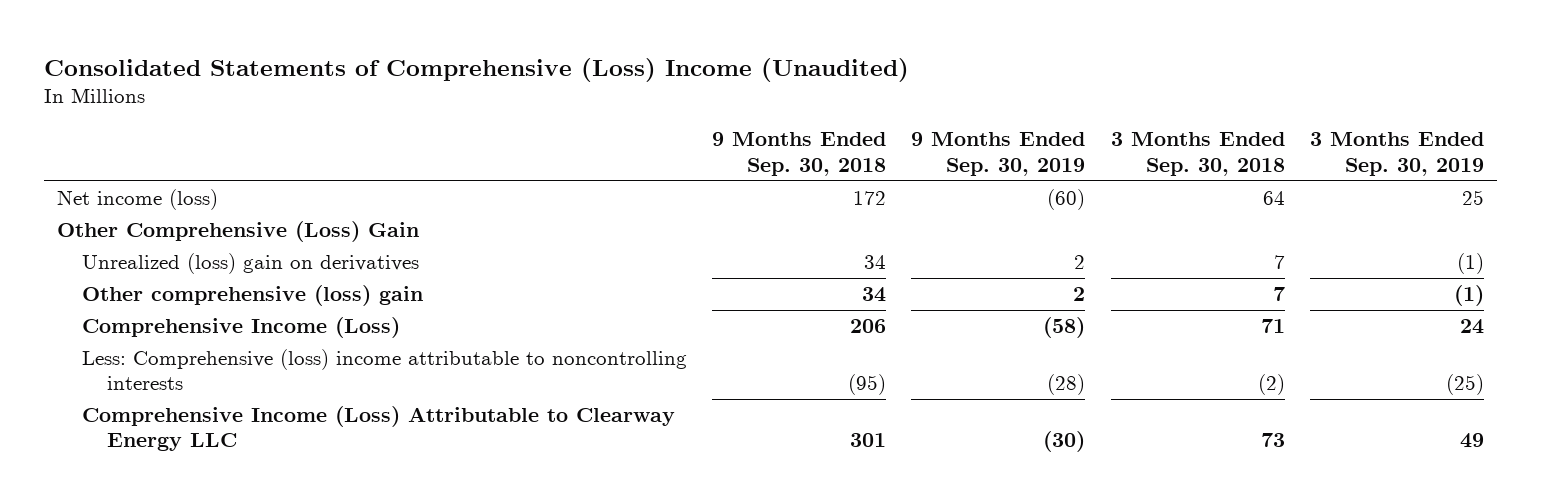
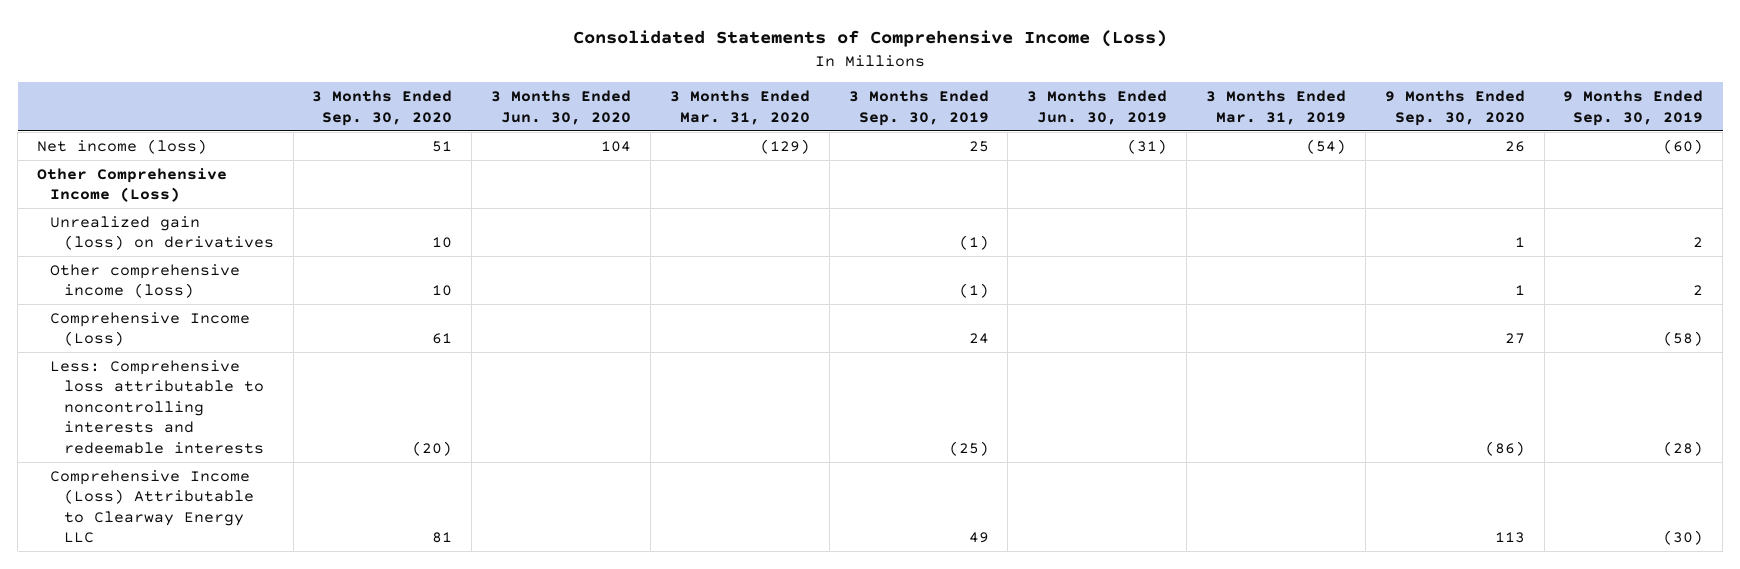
- Consolidated Statements of Comprehensive (Loss) Income (Unaudited)
+ Consolidated Statements of Comprehensive Income (Loss)
- | 9 Months Ended Sep. 30, 2018 | 9 Months Ended Sep. 30, 2019 | 3 Months Ended Sep. 30, 2018 | 3 Months Ended Sep. 30, 2019
+ | 3 Months Ended Sep. 30, 2020 | 3 Months Ended Jun. 30, 2020 | 3 Months Ended Mar. 31, 2020 | 3 Months Ended Sep. 30, 2019 | 3 Months Ended Jun. 30, 2019 | 3 Months Ended Mar. 31, 2019 | 9 Months Ended Sep. 30, 2020 | 9 Months Ended Sep. 30, 2019
- Other Comprehensive (Loss) Gain
- Unrealized (loss) gain on derivatives | 34 | 2 | 7 | (1)
- Other comprehensive (loss) gain | 34 | 2 | 7 | (1)
+ Other Comprehensive Income (Loss)
+ Unrealized gain (loss) on derivatives | 10 | | | (1) | | | 1 | 2
+ Other comprehensive income (loss) | 10 | | | (1) | | | 1 | 2
- Less: Comprehensive (loss) income attributable to noncontrolling interests | (95) | (28) | (2) | (25)
+ Less: Comprehensive loss attributable to noncontrolling interests and redeemable interests | (20) | | | (25) | | | (86) | (28)

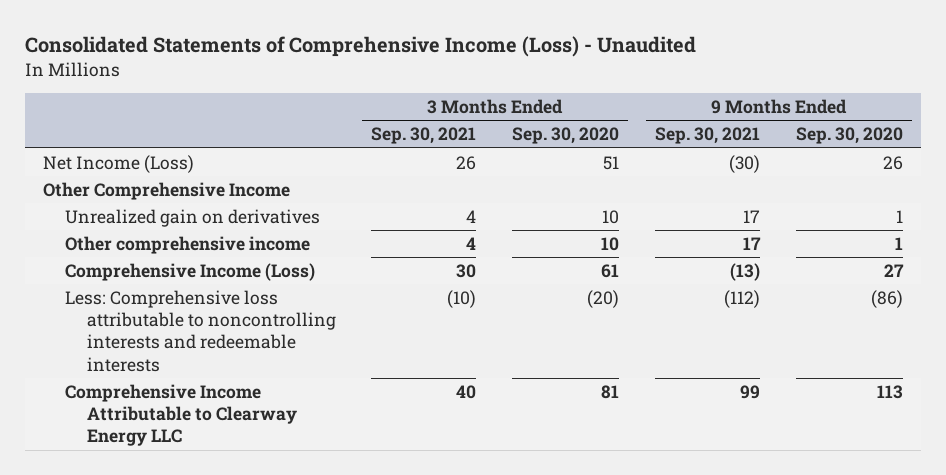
- Consolidated Statements of Comprehensive Income (Loss)
+ Consolidated Statements of Comprehensive Income (Loss) - Unaudited
- | 3 Months Ended Sep. 30, 2020 | 3 Months Ended Jun. 30, 2020 | 3 Months Ended Mar. 31, 2020 | 3 Months Ended Sep. 30, 2019 | 3 Months Ended Jun. 30, 2019 | 3 Months Ended Mar. 31, 2019 | 9 Months Ended Sep. 30, 2020 | 9 Months Ended Sep. 30, 2019
+ | 3 Months Ended Sep. 30, 2021 | 3 Months Ended Sep. 30, 2020 | 9 Months Ended Sep. 30, 2021 | 9 Months Ended Sep. 30, 2020
- Net income (loss) | 51 | 104 | (129) | 25 | (31) | (54) | 26 | (60)
- Other Comprehensive Income (Loss)
- Unrealized gain (loss) on derivatives | 10 | | | (1) | | | 1 | 2
- Other comprehensive income (loss) | 10 | | | (1) | | | 1 | 2
+ Net Income (Loss) | 26 | 51 | (30) | 26
+ Other Comprehensive Income
+ Unrealized gain on derivatives | 4 | 10 | 17 | 1
+ Other comprehensive income | 4 | 10 | 17 | 1
- Comprehensive Income (Loss) Attributable to Clearway Energy LLC | 81 | | | 49 | | | 113 | (30)
+ Comprehensive Income Attributable to Clearway Energy LLC | 40 | 81 | 99 | 113

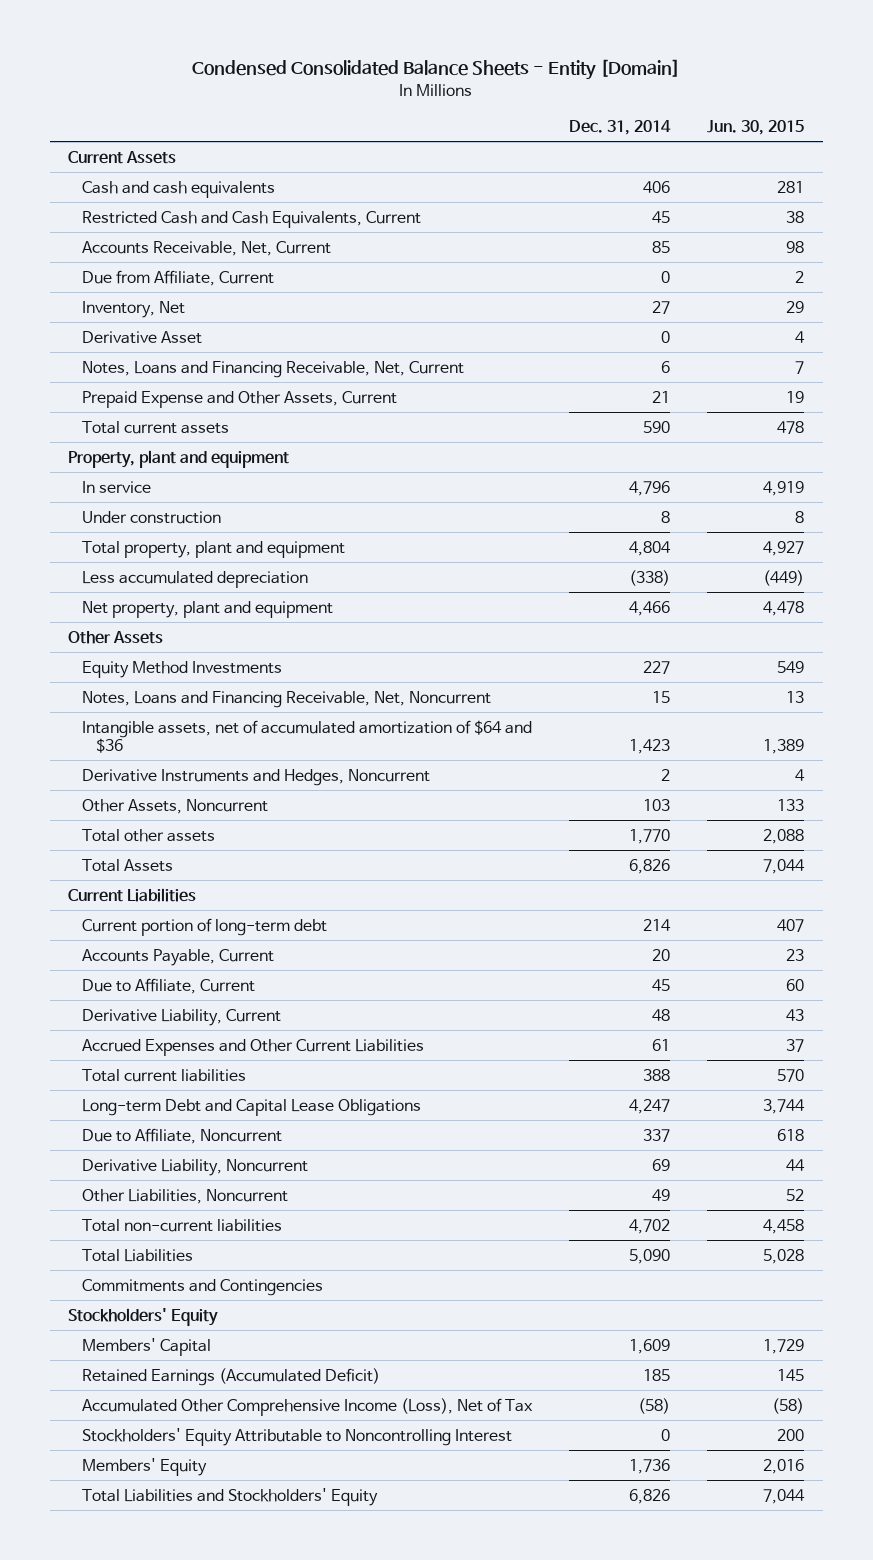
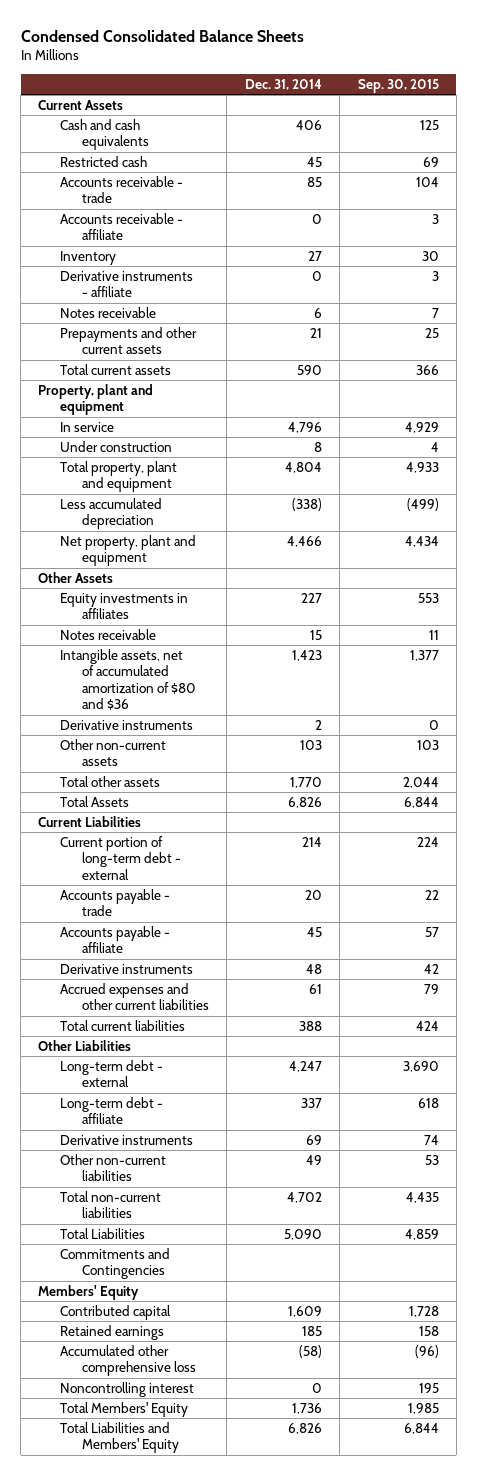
- Condensed Consolidated Balance Sheets - Entity [Domain]
+ Condensed Consolidated Balance Sheets
- | Dec. 31, 2014 | Jun. 30, 2015
+ | Dec. 31, 2014 | Sep. 30, 2015
- Restricted Cash and Cash Equivalents, Current | 45 | 38
- Accounts Receivable, Net, Current | 85 | 98
- Due from Affiliate, Current | 0 | 2
- Inventory, Net | 27 | 29
- Derivative Asset | 0 | 4
- Notes, Loans and Financing Receivable, Net, Current | 6 | 7
- Prepaid Expense and Other Assets, Current | 21 | 19
+ Restricted cash | 45 | 69
+ Accounts receivable - trade | 85 | 104
+ Accounts receivable - affiliate | 0 | 3
+ Inventory | 27 | 30
+ Derivative instruments - affiliate | 0 | 3
+ Notes receivable | 6 | 7
+ Prepayments and other current assets | 21 | 25
- Equity Method Investments | 227 | 549
- Notes, Loans and Financing Receivable, Net, Noncurrent | 15 | 13
- Intangible assets, net of accumulated amortization of $64 and $36 | 1,423 | 1,389
- Derivative Instruments and Hedges, Noncurrent | 2 | 4
- Other Assets, Noncurrent | 103 | 133
+ Equity investments in affiliates | 227 | 553
+ Notes receivable | 15 | 11
+ Intangible assets, net of accumulated amortization of $80 and $36 | 1,423 | 1,377
+ Derivative instruments | 2 | 0
+ Other non-current assets | 103 | 103
- Current portion of long-term debt | 214 | 407
- Accounts Payable, Current | 20 | 23
- Due to Affiliate, Current | 45 | 60
- Derivative Liability, Current | 48 | 43
- Accrued Expenses and Other Current Liabilities | 61 | 37
+ Current portion of long-term debt - external | 214 | 224
+ Accounts payable - trade | 20 | 22
+ Accounts payable - affiliate | 45 | 57
+ Derivative instruments | 48 | 42
+ Accrued expenses and other current liabilities | 61 | 79
- Long-term Debt and Capital Lease Obligations | 4,247 | 3,744
- Due to Affiliate, Noncurrent | 337 | 618
- Derivative Liability, Noncurrent | 69 | 44
- Other Liabilities, Noncurrent | 49 | 52
+ Other Liabilities
+ Long-term debt - external | 4,247 | 3,690
+ Long-term debt - affiliate | 337 | 618
+ Derivative instruments | 69 | 74
+ Other non-current liabilities | 49 | 53
- Stockholders' Equity
- Members' Capital | 1,609 | 1,729
- Retained Earnings (Accumulated Deficit) | 185 | 145
- Accumulated Other Comprehensive Income (Loss), Net of Tax | (58) | (58)
- Stockholders' Equity Attributable to Noncontrolling Interest | 0 | 200
- Members' Equity | 1,736 | 2,016
- Total Liabilities and Stockholders' Equity | 6,826 | 7,044
+ Members' Equity
+ Contributed capital | 1,609 | 1,728
+ Retained earnings | 185 | 158
+ Accumulated other comprehensive loss | (58) | (96)
+ Noncontrolling interest | 0 | 195
+ Total Members' Equity | 1,736 | 1,985
+ Total Liabilities and Members' Equity | 6,826 | 6,844

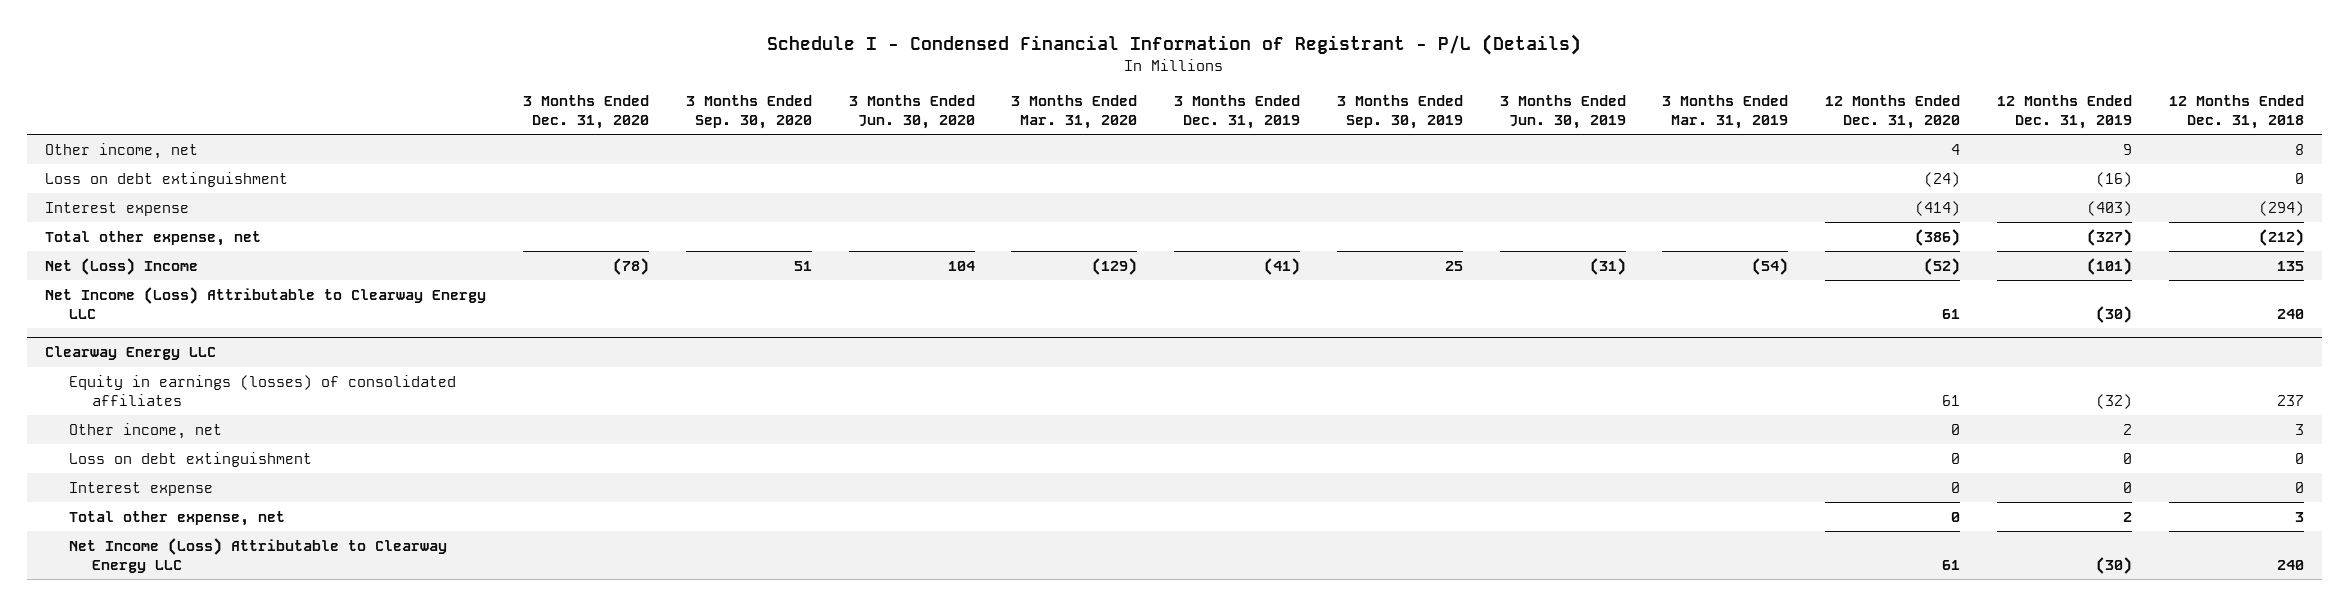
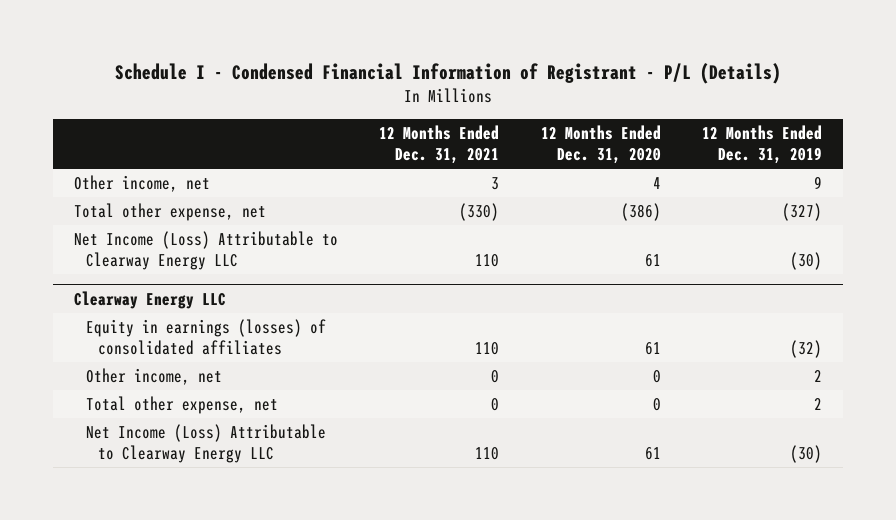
- | 3 Months Ended Dec. 31, 2020 | 3 Months Ended Sep. 30, 2020 | 3 Months Ended Jun. 30, 2020 | 3 Months Ended Mar. 31, 2020 | 3 Months Ended Dec. 31, 2019 | 3 Months Ended Sep. 30, 2019 | 3 Months Ended Jun. 30, 2019 | 3 Months Ended Mar. 31, 2019 | 12 Months Ended Dec. 31, 2020 | 12 Months Ended Dec. 31, 2019 | 12 Months Ended Dec. 31, 2018
+ | 12 Months Ended Dec. 31, 2021 | 12 Months Ended Dec. 31, 2020 | 12 Months Ended Dec. 31, 2019
- Loss on debt extinguishment | | | | | | | | | (24) | (16) | 0
- Interest expense | | | | | | | | | (414) | (403) | (294)
- Net (Loss) Income | (78) | 51 | 104 | (129) | (41) | 25 | (31) | (54) | (52) | (101) | 135
@ Clearway Energy LLC
- Loss on debt extinguishment | | | | | | | | | 0 | 0 | 0
- Interest expense | | | | | | | | | 0 | 0 | 0

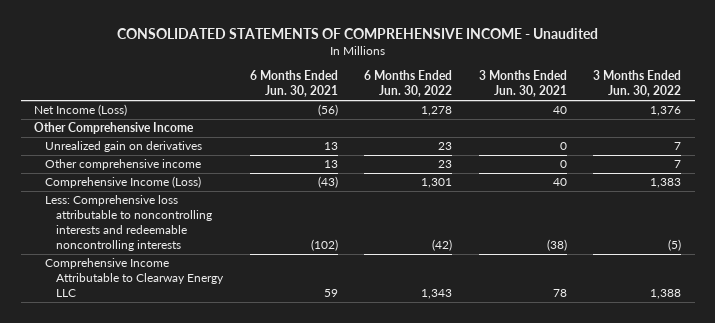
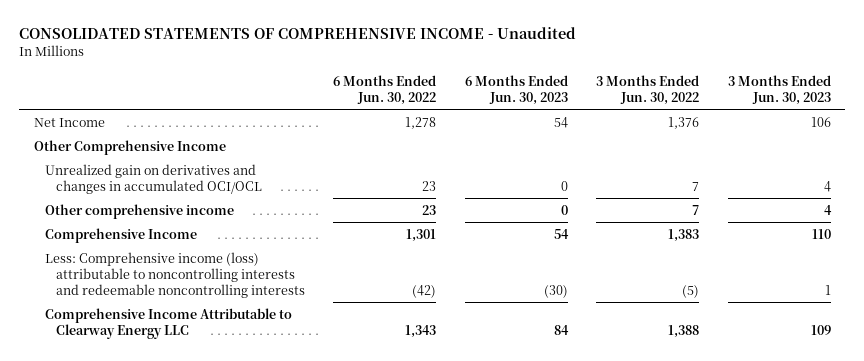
- | 6 Months Ended Jun. 30, 2021 | 6 Months Ended Jun. 30, 2022 | 3 Months Ended Jun. 30, 2021 | 3 Months Ended Jun. 30, 2022
+ | 6 Months Ended Jun. 30, 2022 | 6 Months Ended Jun. 30, 2023 | 3 Months Ended Jun. 30, 2022 | 3 Months Ended Jun. 30, 2023
- Net Income (Loss) | (56) | 1,278 | 40 | 1,376
+ Net Income | 1,278 | 54 | 1,376 | 106
- Unrealized gain on derivatives | 13 | 23 | 0 | 7
+ Unrealized gain on derivatives and changes in accumulated OCI/OCL | 23 | 0 | 7 | 4
- Comprehensive Income (Loss) | (43) | 1,301 | 40 | 1,383
- Less: Comprehensive loss attributable to noncontrolling interests and redeemable noncontrolling interests | (102) | (42) | (38) | (5)
+ Comprehensive Income | 1,301 | 54 | 1,383 | 110
+ Less: Comprehensive income (loss) attributable to noncontrolling interests and redeemable noncontrolling interests | (42) | (30) | (5) | 1

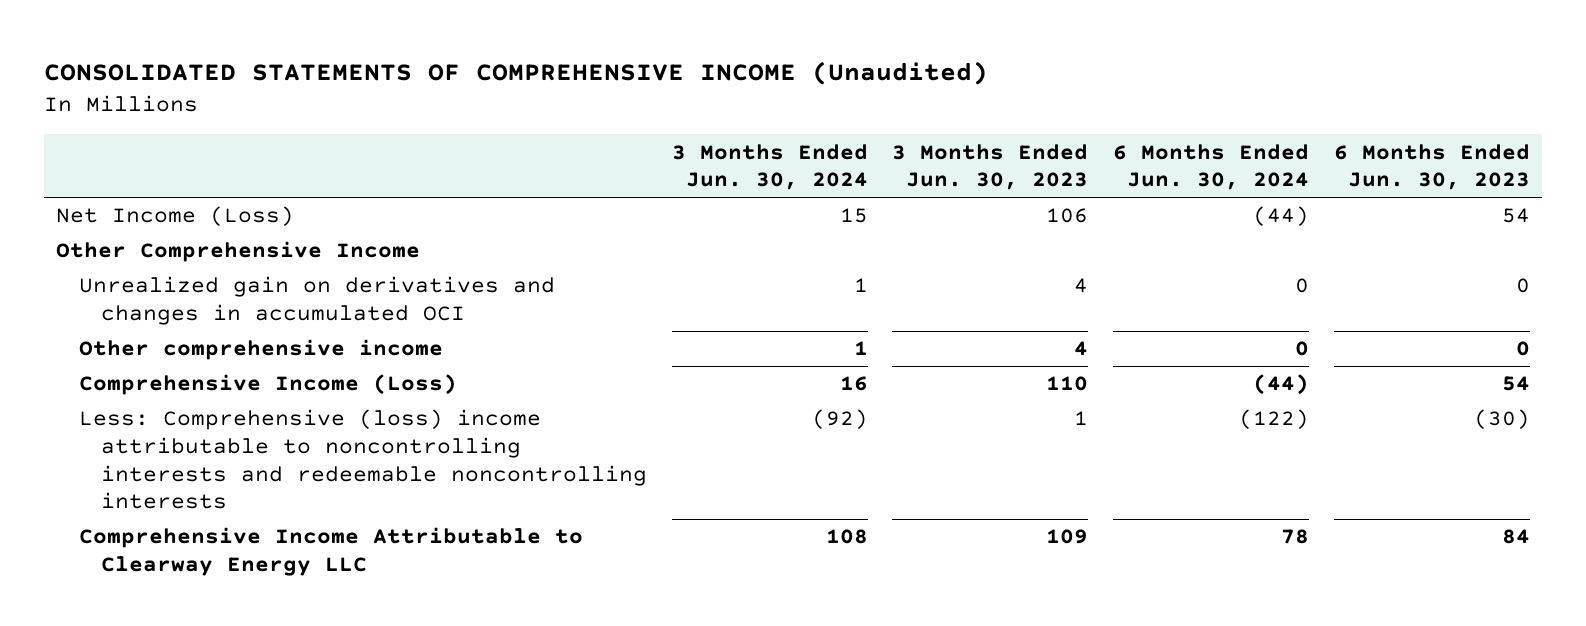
- CONSOLIDATED STATEMENTS OF COMPREHENSIVE INCOME - Unaudited
+ CONSOLIDATED STATEMENTS OF COMPREHENSIVE INCOME (Unaudited)
- | 6 Months Ended Jun. 30, 2022 | 6 Months Ended Jun. 30, 2023 | 3 Months Ended Jun. 30, 2022 | 3 Months Ended Jun. 30, 2023
+ | 3 Months Ended Jun. 30, 2024 | 3 Months Ended Jun. 30, 2023 | 6 Months Ended Jun. 30, 2024 | 6 Months Ended Jun. 30, 2023
- Net Income | 1,278 | 54 | 1,376 | 106
+ Net Income (Loss) | 15 | 106 | (44) | 54
- Unrealized gain on derivatives and changes in accumulated OCI/OCL | 23 | 0 | 7 | 4
+ Unrealized gain on derivatives and changes in accumulated OCI | 1 | 4 | 0 | 0
- Comprehensive Income | 1,301 | 54 | 1,383 | 110
- Less: Comprehensive income (loss) attributable to noncontrolling interests and redeemable noncontrolling interests | (42) | (30) | (5) | 1
+ Comprehensive Income (Loss) | 16 | 110 | (44) | 54
+ Less: Comprehensive (loss) income attributable to noncontrolling interests and redeemable noncontrolling interests | (92) | 1 | (122) | (30)

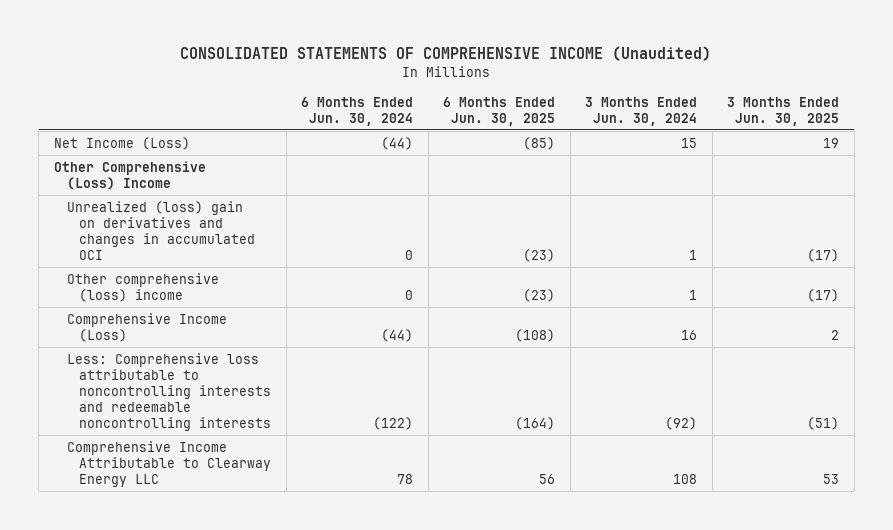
- | 3 Months Ended Jun. 30, 2024 | 3 Months Ended Jun. 30, 2023 | 6 Months Ended Jun. 30, 2024 | 6 Months Ended Jun. 30, 2023
+ | 6 Months Ended Jun. 30, 2024 | 6 Months Ended Jun. 30, 2025 | 3 Months Ended Jun. 30, 2024 | 3 Months Ended Jun. 30, 2025
- Other Comprehensive Income
- Unrealized gain on derivatives and changes in accumulated OCI | 1 | 4 | 0 | 0
- Other comprehensive income | 1 | 4 | 0 | 0
+ Other Comprehensive (Loss) Income
+ Unrealized (loss) gain on derivatives and changes in accumulated OCI | 0 | (23) | 1 | (17)
+ Other comprehensive (loss) income | 0 | (23) | 1 | (17)
- Less: Comprehensive (loss) income attributable to noncontrolling interests and redeemable noncontrolling interests | (92) | 1 | (122) | (30)
+ Less: Comprehensive loss attributable to noncontrolling interests and redeemable noncontrolling interests | (122) | (164) | (92) | (51)

